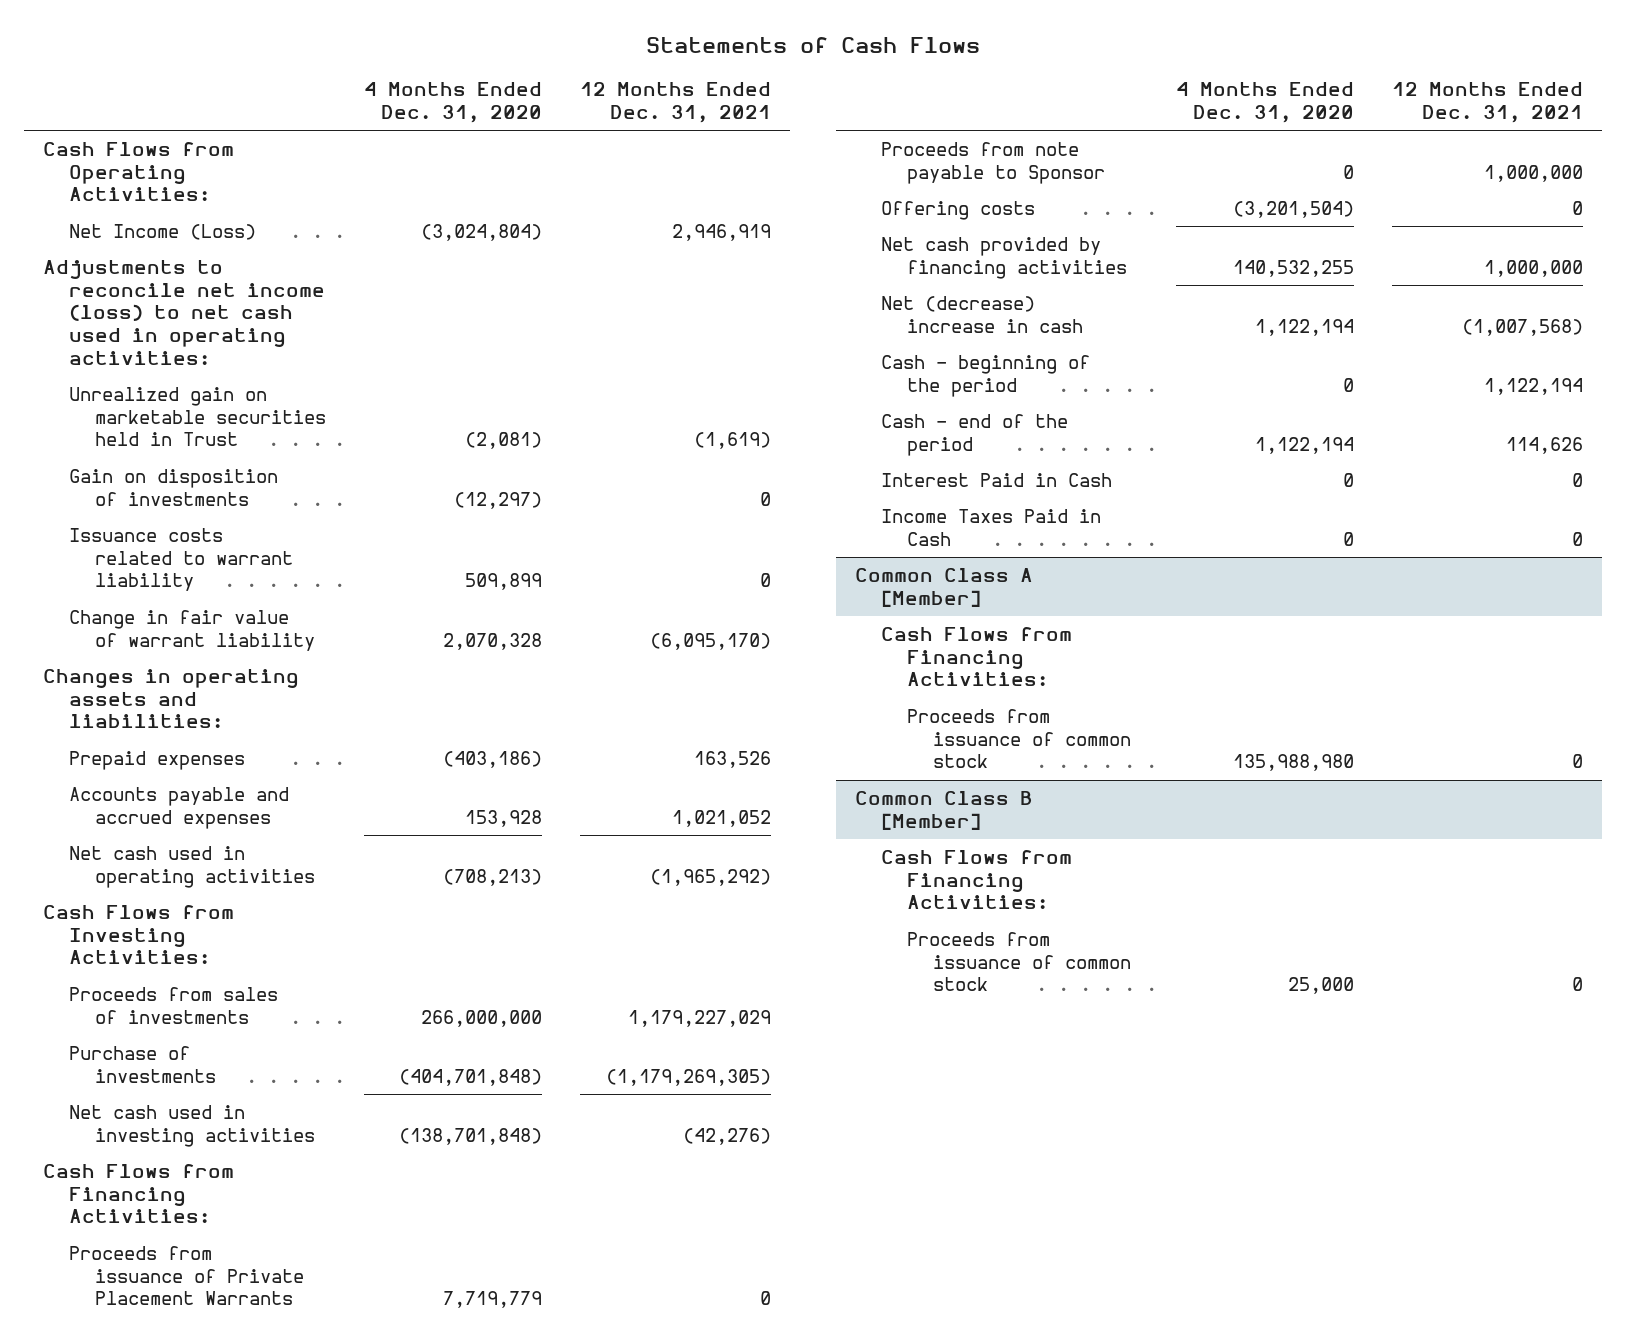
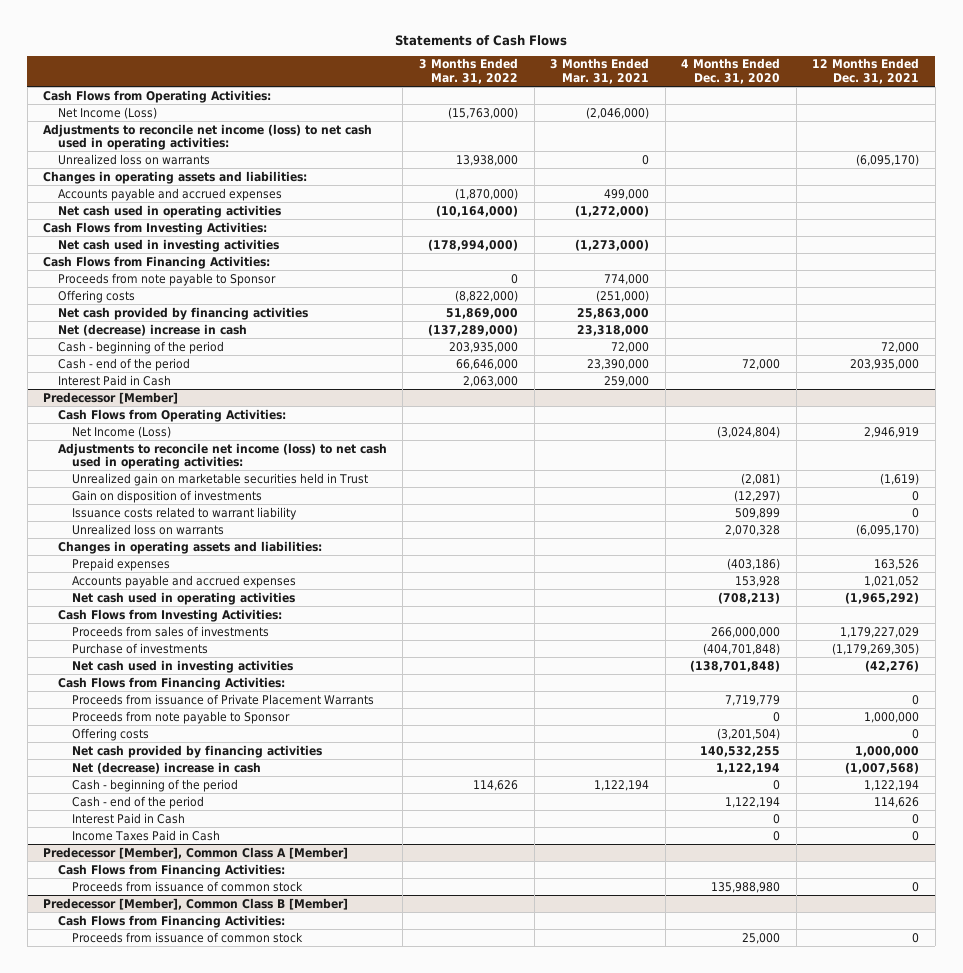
- | 4 Months Ended Dec. 31, 2020 | 12 Months Ended Dec. 31, 2021
+ | 3 Months Ended Mar. 31, 2022 | 3 Months Ended Mar. 31, 2021 | 4 Months Ended Dec. 31, 2020 | 12 Months Ended Dec. 31, 2021
+ Net Income (Loss) | (15,763,000) | (2,046,000) | |
+ Adjustments to reconcile net income (loss) to net cash used in operating activities:
+ Unrealized loss on warrants | 13,938,000 | 0 | | (6,095,170)
+ Changes in operating assets and liabilities:
+ Accounts payable and accrued expenses | (1,870,000) | 499,000 | |
+ Net cash used in operating activities | (10,164,000) | (1,272,000) | |
+ Cash Flows from Investing Activities:
+ Net cash used in investing activities | (178,994,000) | (1,273,000) | |
+ Cash Flows from Financing Activities:
+ Proceeds from note payable to Sponsor | 0 | 774,000 | |
+ Offering costs | (8,822,000) | (251,000) | |
+ Net cash provided by financing activities | 51,869,000 | 25,863,000 | |
+ Net (decrease) increase in cash | (137,289,000) | 23,318,000 | |
+ Cash - beginning of the period | 203,935,000 | 72,000 | | 72,000
+ Cash - end of the period | 66,646,000 | 23,390,000 | 72,000 | 203,935,000
+ Interest Paid in Cash | 2,063,000 | 259,000 | |
+ Predecessor [Member]
+ Cash Flows from Operating Activities:
- Change in fair value of warrant liability | 2,070,328 | (6,095,170)
+ Unrealized loss on warrants | | | 2,070,328 | (6,095,170)
- Common Class A [Member]
+ Predecessor [Member], Common Class A [Member]
- Common Class B [Member]
+ Predecessor [Member], Common Class B [Member]

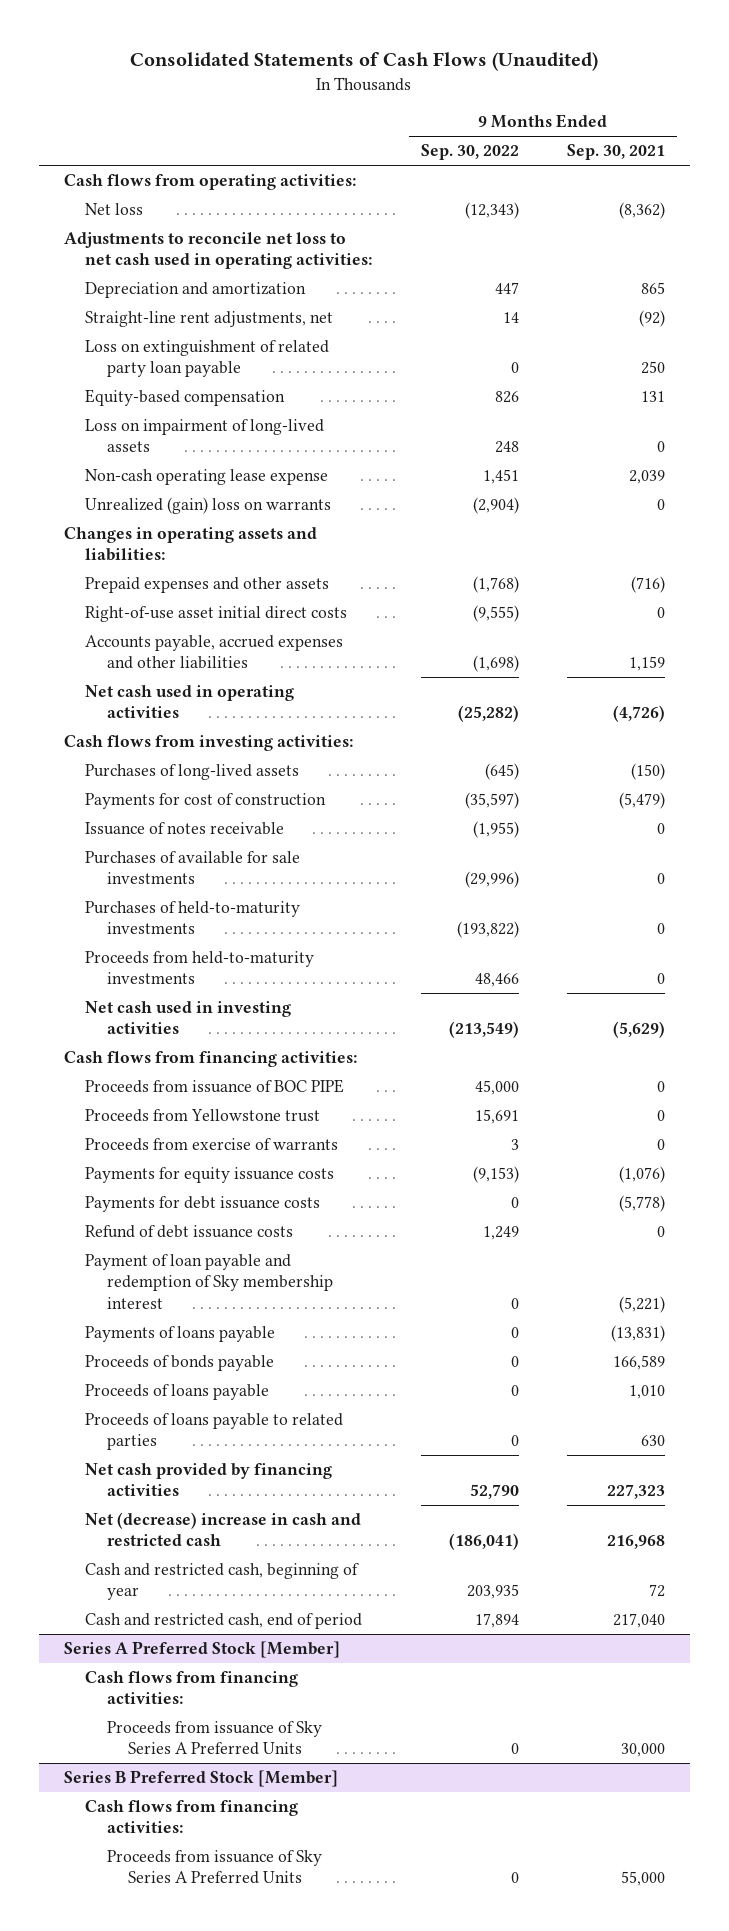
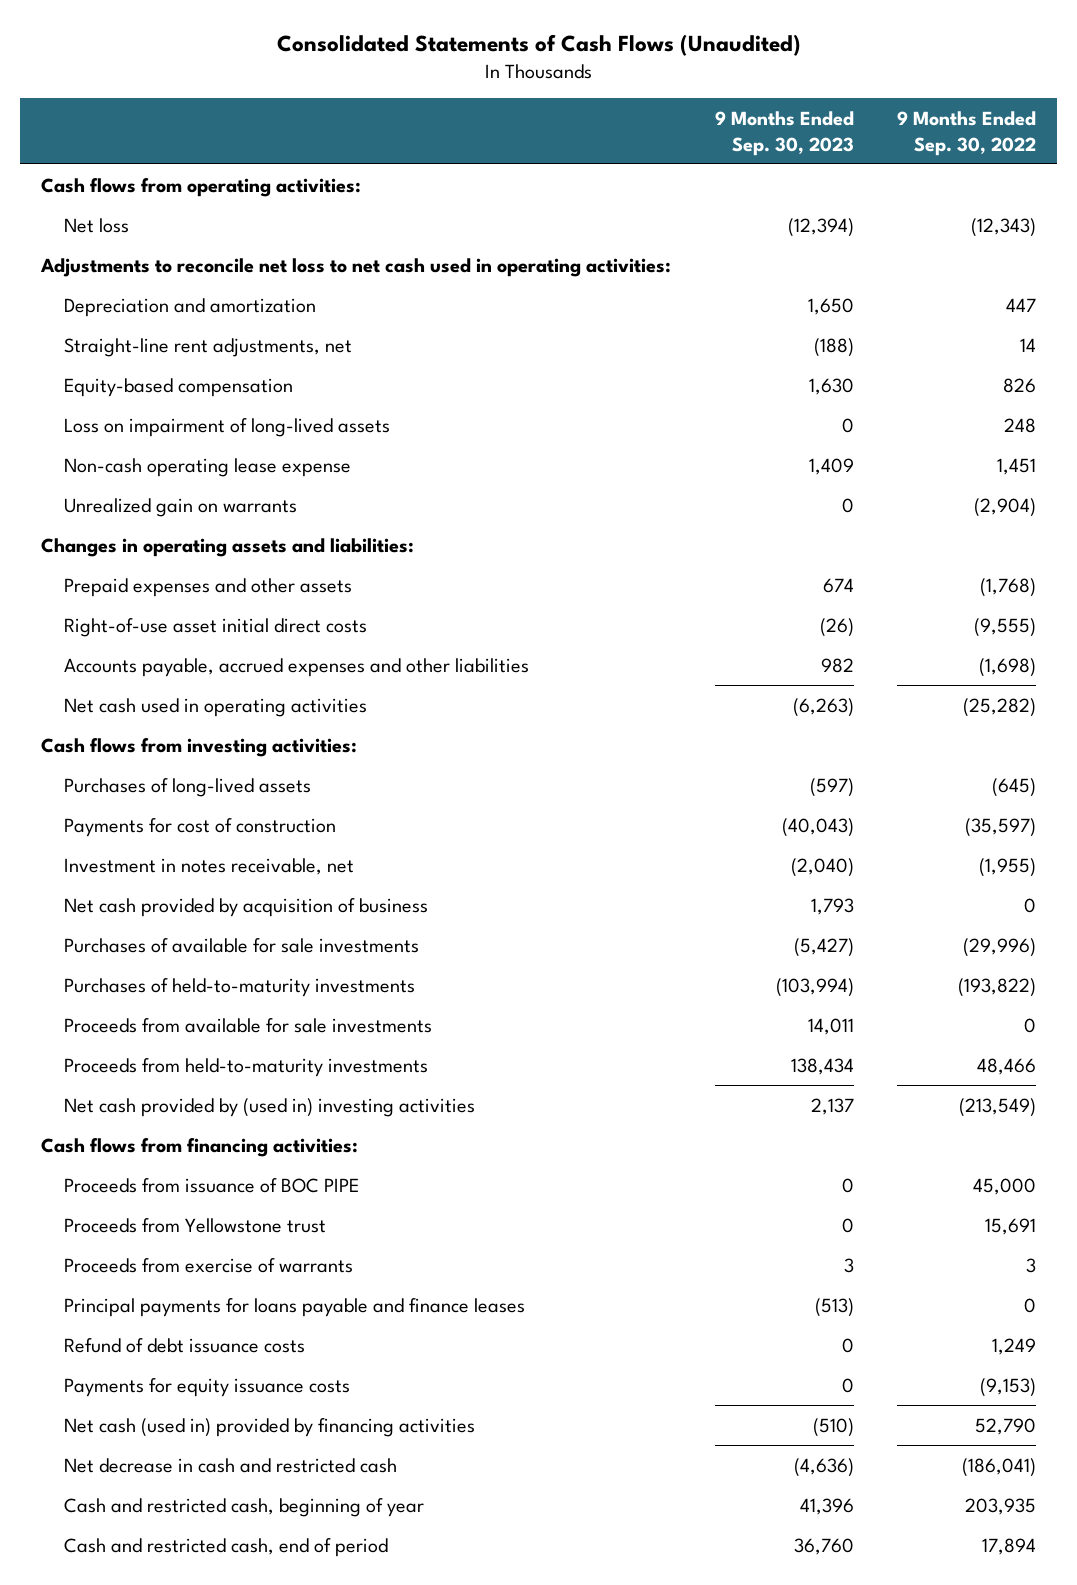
- | 9 Months Ended Sep. 30, 2022 | 9 Months Ended Sep. 30, 2021
+ | 9 Months Ended Sep. 30, 2023 | 9 Months Ended Sep. 30, 2022
- Loss on extinguishment of related party loan payable | 0 | 250
- Unrealized (gain) loss on warrants | (2,904) | 0
+ Unrealized gain on warrants | 0 | (2,904)
- Issuance of notes receivable | (1,955) | 0
+ Investment in notes receivable, net | (2,040) | (1,955)
+ Net cash provided by acquisition of business | 1,793 | 0
+ Proceeds from available for sale investments | 14,011 | 0
- Net cash used in investing activities | (213,549) | (5,629)
+ Net cash provided by (used in) investing activities | 2,137 | (213,549)
- Payments for debt issuance costs | 0 | (5,778)
+ Principal payments for loans payable and finance leases | (513) | 0
- Payment of loan payable and redemption of Sky membership interest | 0 | (5,221)
- Payments of loans payable | 0 | (13,831)
- Proceeds of bonds payable | 0 | 166,589
- Proceeds of loans payable | 0 | 1,010
- Proceeds of loans payable to related parties | 0 | 630
- Net cash provided by financing activities | 52,790 | 227,323
- Net (decrease) increase in cash and restricted cash | (186,041) | 216,968
moved down: Payments for equity issuance costs | 0 | (9,153)
+ Net cash (used in) provided by financing activities | (510) | 52,790
+ Net decrease in cash and restricted cash | (4,636) | (186,041)
- Series A Preferred Stock [Member]
- Cash flows from financing activities:
- Proceeds from issuance of Sky Series A Preferred Units | 0 | 30,000
- Series B Preferred Stock [Member]
- Cash flows from financing activities:
- Proceeds from issuance of Sky Series A Preferred Units | 0 | 55,000

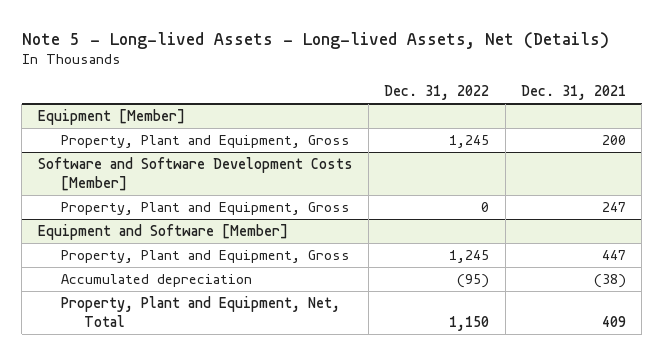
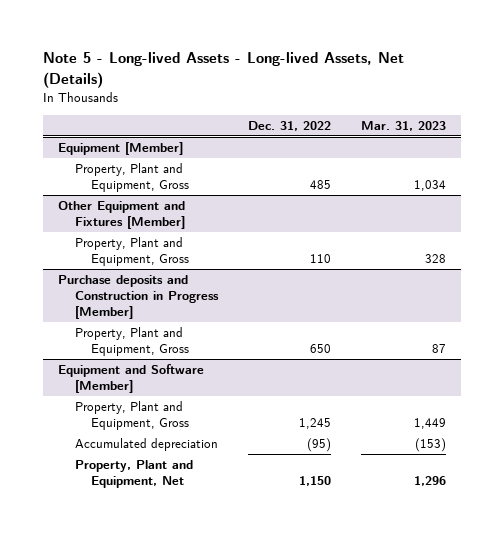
- | Dec. 31, 2022 | Dec. 31, 2021
+ | Dec. 31, 2022 | Mar. 31, 2023
@ Equipment [Member]
- Property, Plant and Equipment, Gross | 1,245 | 200
- Software and Software Development Costs [Member]
- Property, Plant and Equipment, Gross | 0 | 247
@ Equipment [Member]
+ Property, Plant and Equipment, Gross | 485 | 1,034
+ Other Equipment and Fixtures [Member]
+ Property, Plant and Equipment, Gross | 110 | 328
+ Purchase deposits and Construction in Progress [Member]
+ Property, Plant and Equipment, Gross | 650 | 87
@ Equipment and Software [Member]
- Property, Plant and Equipment, Net, Total | 1,150 | 409
+ Property, Plant and Equipment, Net | 1,150 | 1,296

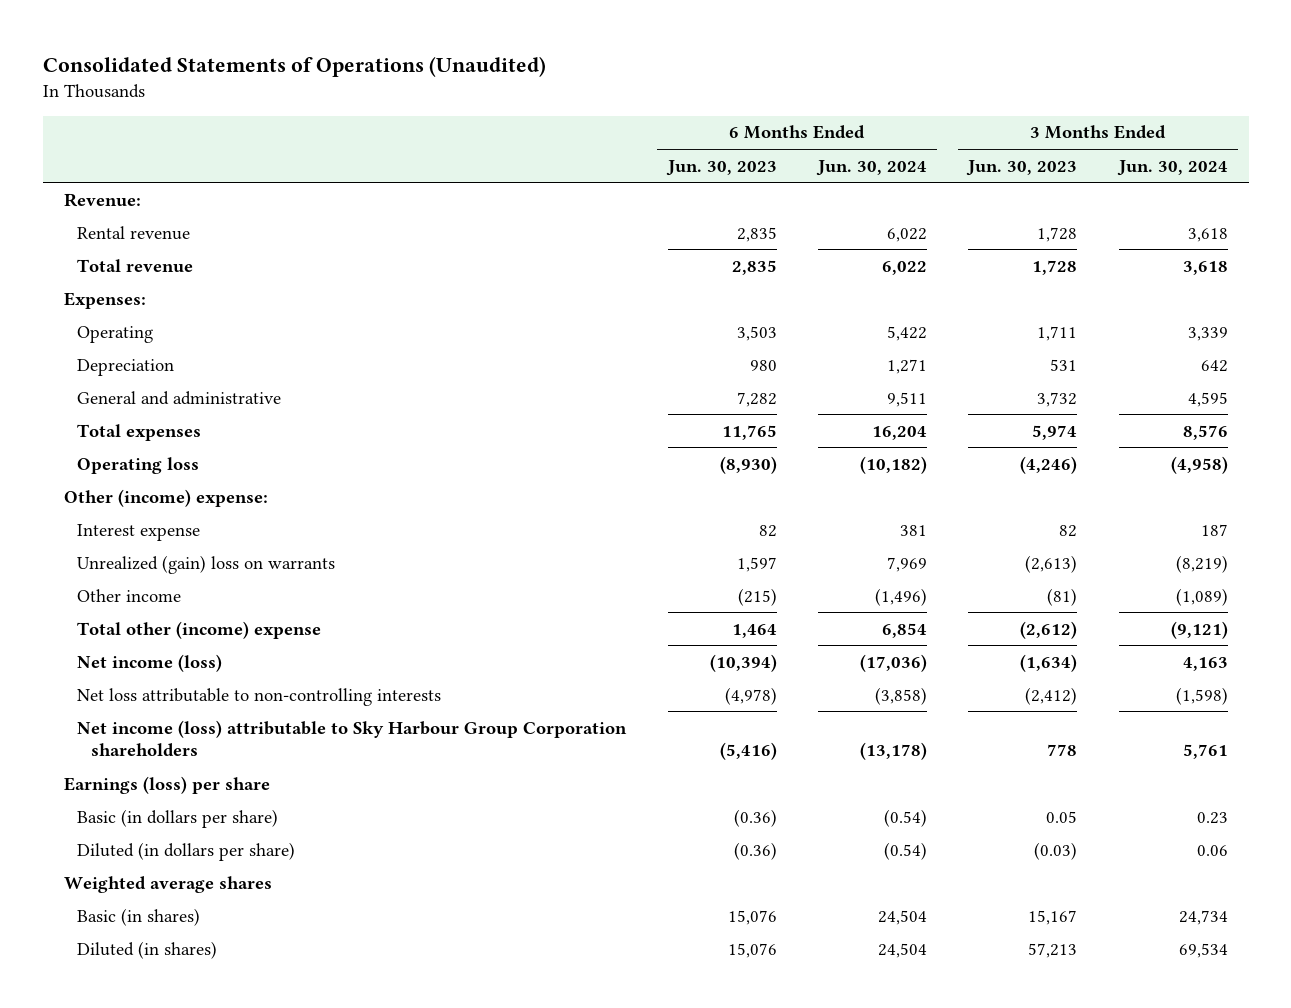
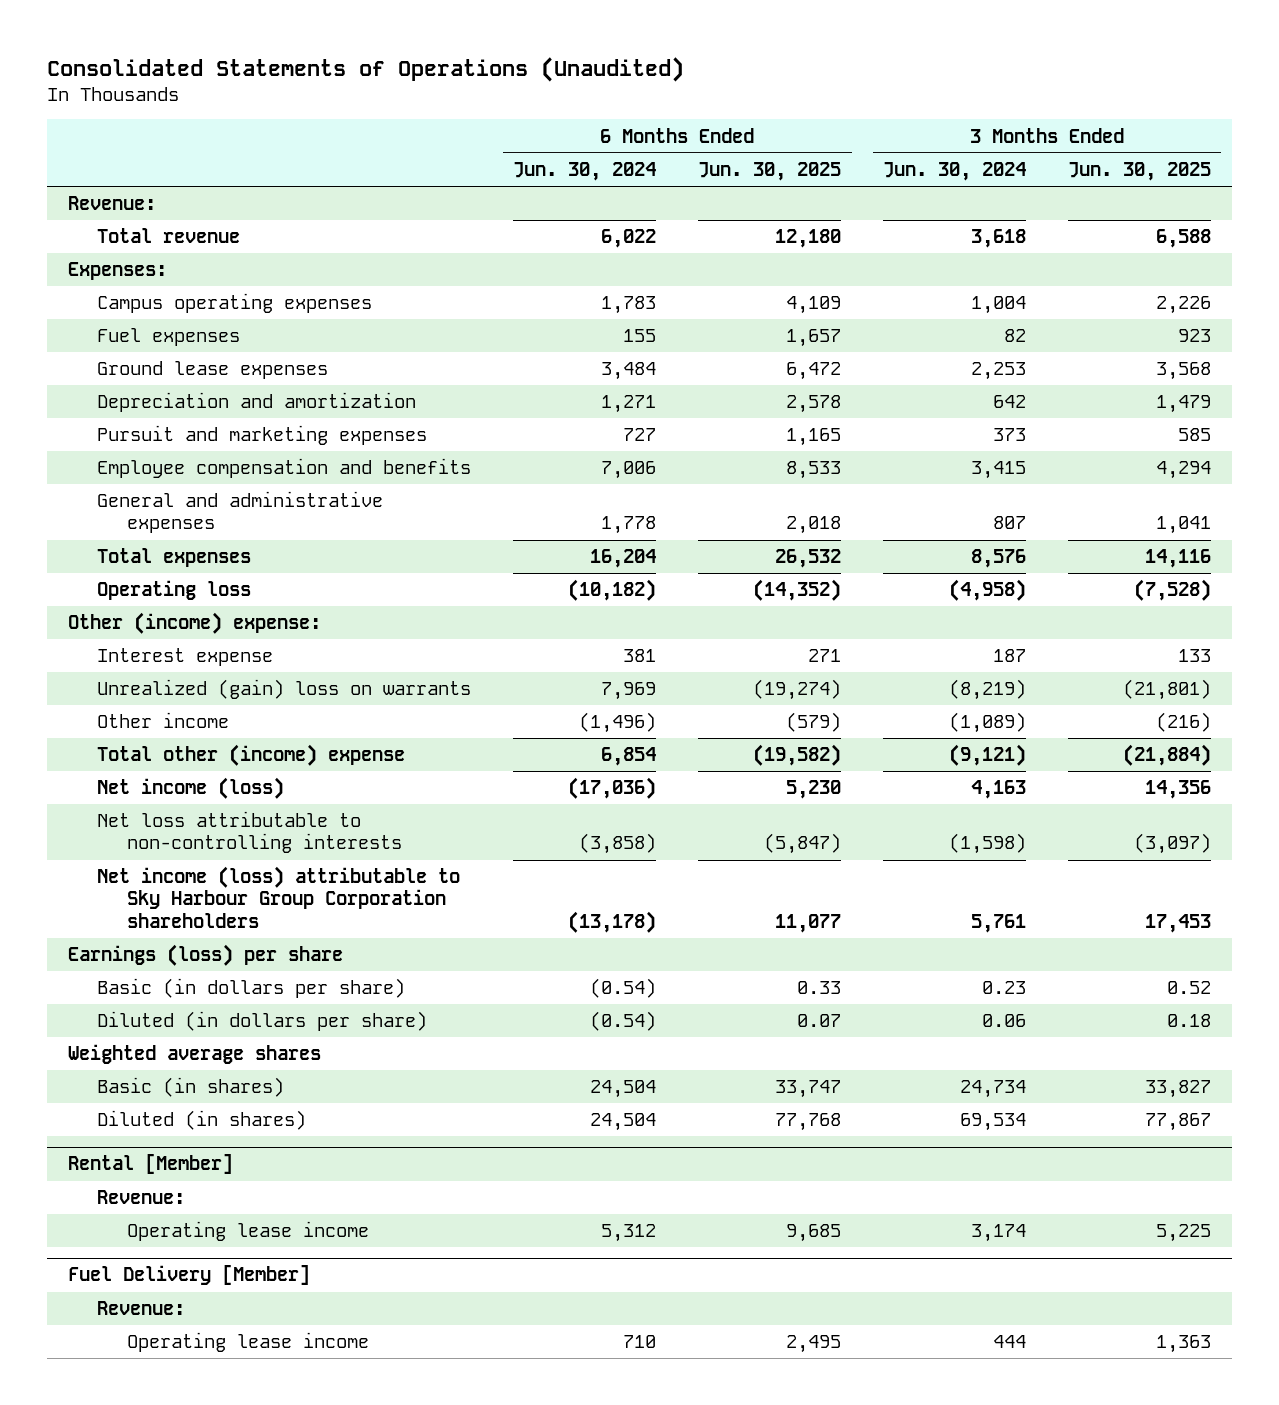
- | 6 Months Ended Jun. 30, 2023 | 6 Months Ended Jun. 30, 2024 | 3 Months Ended Jun. 30, 2023 | 3 Months Ended Jun. 30, 2024
+ | 6 Months Ended Jun. 30, 2024 | 6 Months Ended Jun. 30, 2025 | 3 Months Ended Jun. 30, 2024 | 3 Months Ended Jun. 30, 2025
- Rental revenue | 2,835 | 6,022 | 1,728 | 3,618
- Operating | 3,503 | 5,422 | 1,711 | 3,339
- Depreciation | 980 | 1,271 | 531 | 642
- General and administrative | 7,282 | 9,511 | 3,732 | 4,595
+ Campus operating expenses | 1,783 | 4,109 | 1,004 | 2,226
+ Fuel expenses | 155 | 1,657 | 82 | 923
+ Ground lease expenses | 3,484 | 6,472 | 2,253 | 3,568
+ Depreciation and amortization | 1,271 | 2,578 | 642 | 1,479
+ Pursuit and marketing expenses | 727 | 1,165 | 373 | 585
+ Employee compensation and benefits | 7,006 | 8,533 | 3,415 | 4,294
+ General and administrative expenses | 1,778 | 2,018 | 807 | 1,041
+ Rental [Member]
+ Revenue:
+ Operating lease income | 5,312 | 9,685 | 3,174 | 5,225
+ Fuel Delivery [Member]
+ Revenue:
+ Operating lease income | 710 | 2,495 | 444 | 1,363

